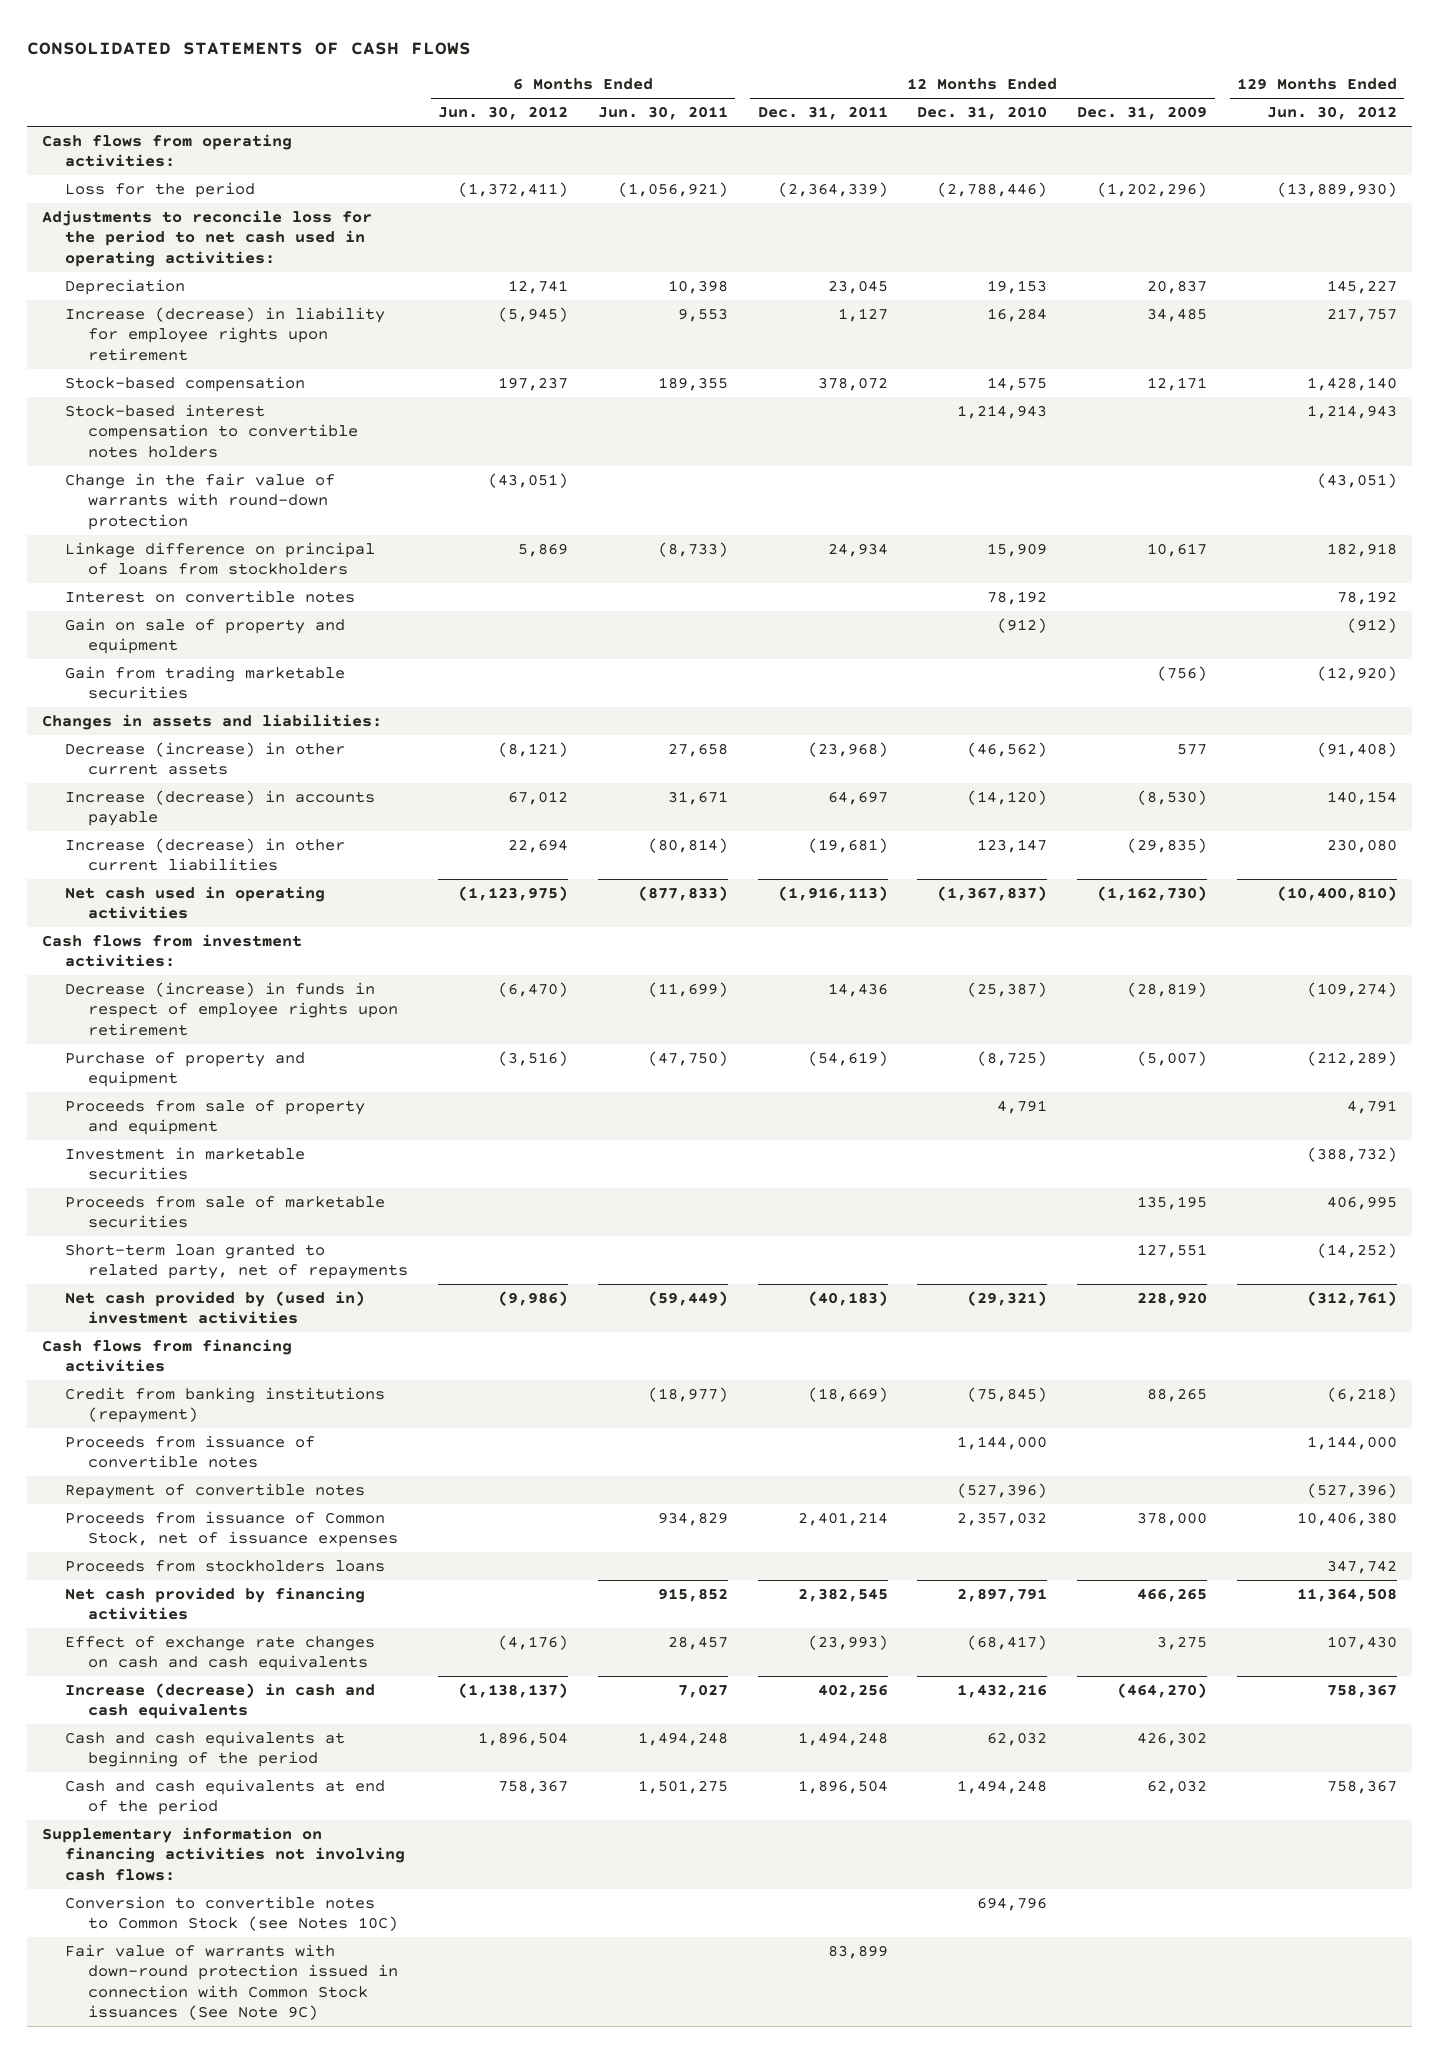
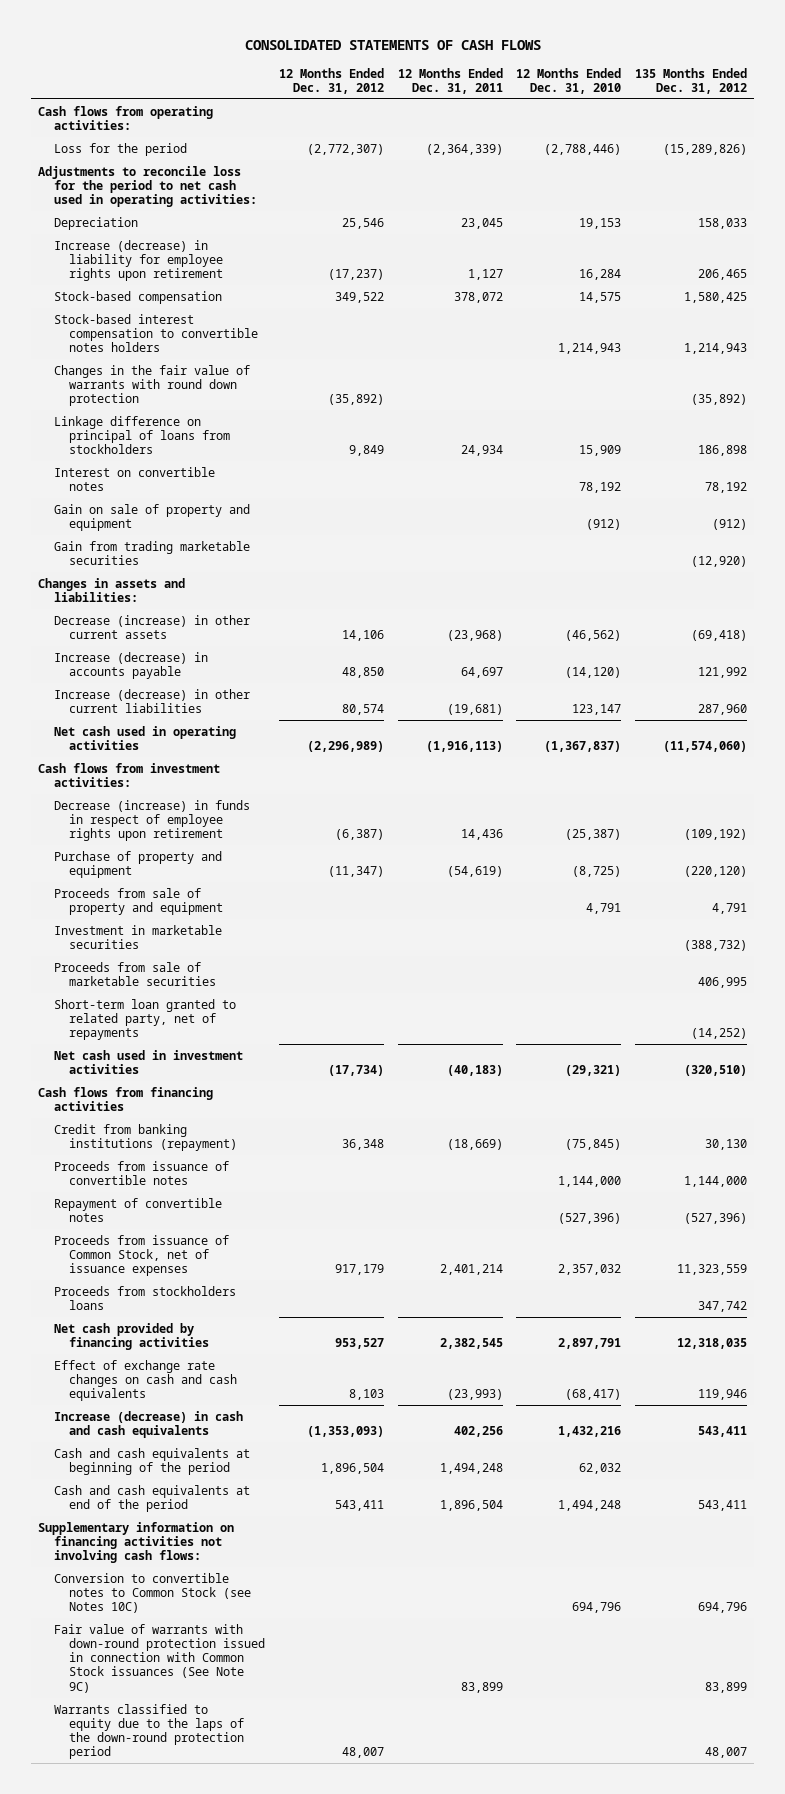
- | 6 Months Ended Jun. 30, 2012 | 6 Months Ended Jun. 30, 2011 | 12 Months Ended Dec. 31, 2011 | 12 Months Ended Dec. 31, 2010 | 12 Months Ended Dec. 31, 2009 | 129 Months Ended Jun. 30, 2012
+ | 12 Months Ended Dec. 31, 2012 | 12 Months Ended Dec. 31, 2011 | 12 Months Ended Dec. 31, 2010 | 135 Months Ended Dec. 31, 2012
- Change in the fair value of warrants with round-down protection | (43,051) | | | | | (43,051)
+ Changes in the fair value of warrants with round down protection | (35,892) | | | (35,892)
- Net cash provided by (used in) investment activities | (9,986) | (59,449) | (40,183) | (29,321) | 228,920 | (312,761)
+ Net cash used in investment activities | (17,734) | (40,183) | (29,321) | (320,510)
+ Warrants classified to equity due to the laps of the down-round protection period | 48,007 | | | 48,007

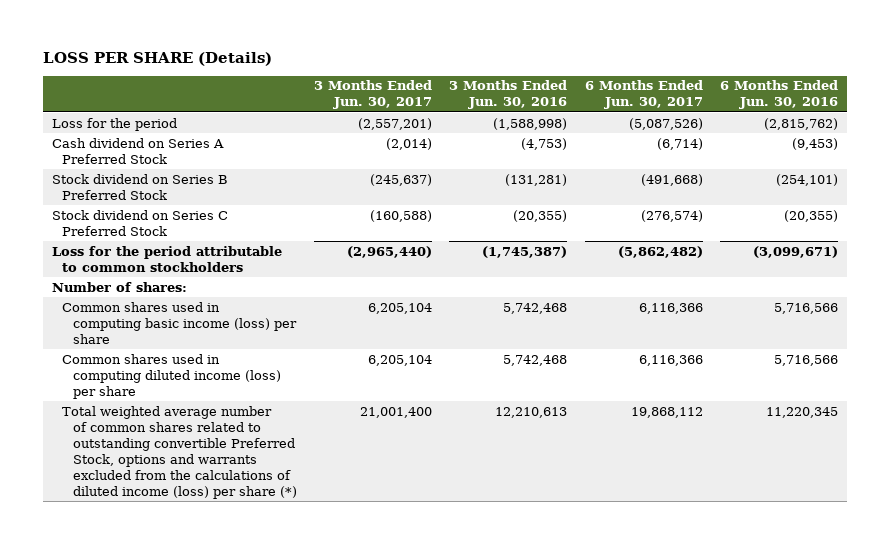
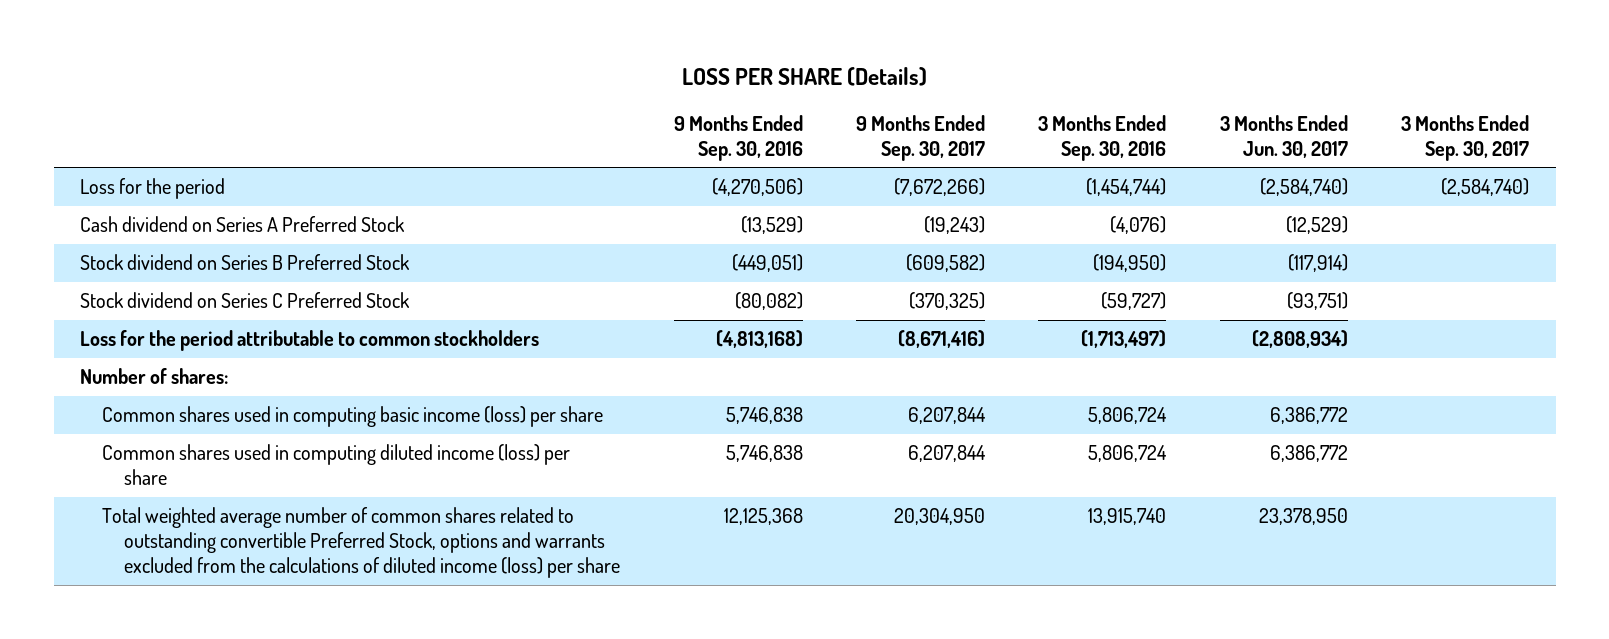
- | 3 Months Ended Jun. 30, 2017 | 3 Months Ended Jun. 30, 2016 | 6 Months Ended Jun. 30, 2017 | 6 Months Ended Jun. 30, 2016
+ | 9 Months Ended Sep. 30, 2016 | 9 Months Ended Sep. 30, 2017 | 3 Months Ended Sep. 30, 2016 | 3 Months Ended Jun. 30, 2017 | 3 Months Ended Sep. 30, 2017
- Loss for the period | (2,557,201) | (1,588,998) | (5,087,526) | (2,815,762)
- Cash dividend on Series A Preferred Stock | (2,014) | (4,753) | (6,714) | (9,453)
- Stock dividend on Series B Preferred Stock | (245,637) | (131,281) | (491,668) | (254,101)
- Stock dividend on Series C Preferred Stock | (160,588) | (20,355) | (276,574) | (20,355)
- Loss for the period attributable to common stockholders | (2,965,440) | (1,745,387) | (5,862,482) | (3,099,671)
+ Loss for the period | (4,270,506) | (7,672,266) | (1,454,744) | (2,584,740) | (2,584,740)
+ Cash dividend on Series A Preferred Stock | (13,529) | (19,243) | (4,076) | (12,529) |
+ Stock dividend on Series B Preferred Stock | (449,051) | (609,582) | (194,950) | (117,914) |
+ Stock dividend on Series C Preferred Stock | (80,082) | (370,325) | (59,727) | (93,751) |
+ Loss for the period attributable to common stockholders | (4,813,168) | (8,671,416) | (1,713,497) | (2,808,934) |
- Common shares used in computing basic income (loss) per share | 6,205,104 | 5,742,468 | 6,116,366 | 5,716,566
- Common shares used in computing diluted income (loss) per share | 6,205,104 | 5,742,468 | 6,116,366 | 5,716,566
- Total weighted average number of common shares related to outstanding convertible Preferred Stock, options and warrants excluded from the calculations of diluted income (loss) per share (*) | 21,001,400 | 12,210,613 | 19,868,112 | 11,220,345
+ Common shares used in computing basic income (loss) per share | 5,746,838 | 6,207,844 | 5,806,724 | 6,386,772 |
+ Common shares used in computing diluted income (loss) per share | 5,746,838 | 6,207,844 | 5,806,724 | 6,386,772 |
+ Total weighted average number of common shares related to outstanding convertible Preferred Stock, options and warrants excluded from the calculations of diluted income (loss) per share | 12,125,368 | 20,304,950 | 13,915,740 | 23,378,950 |

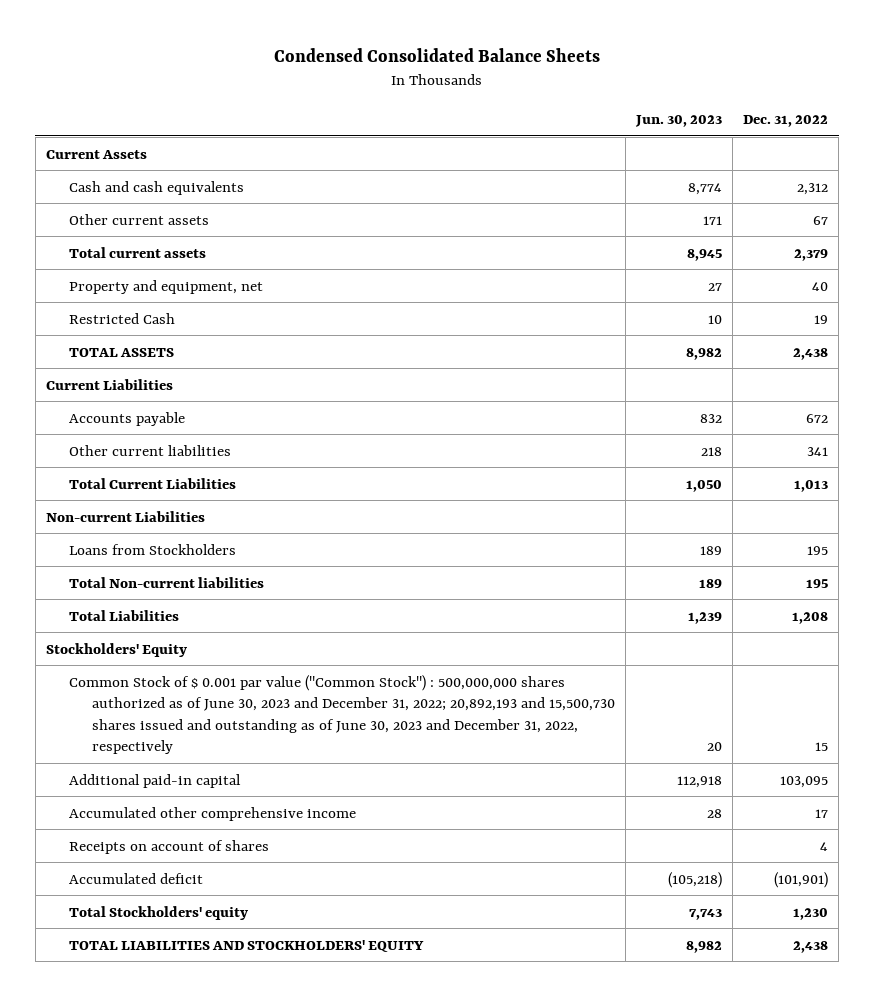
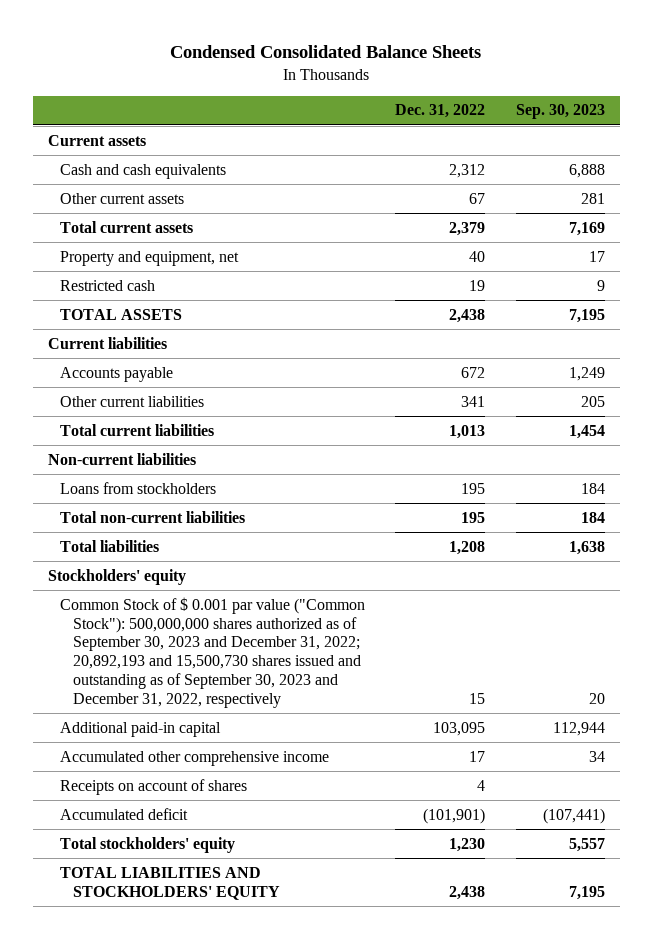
- | Jun. 30, 2023 | Dec. 31, 2022
+ | Dec. 31, 2022 | Sep. 30, 2023
- Current Assets
+ Current assets
- Restricted Cash | 10 | 19
+ Restricted cash | 19 | 9
- Current Liabilities
+ Current liabilities
- Total Current Liabilities | 1,050 | 1,013
- Non-current Liabilities
- Loans from Stockholders | 189 | 195
- Total Non-current liabilities | 189 | 195
- Total Liabilities | 1,239 | 1,208
- Stockholders' Equity
- Common Stock of $ 0.001 par value ("Common Stock") : 500,000,000 shares authorized as of June 30, 2023 and December 31, 2022; 20,892,193 and 15,500,730 shares issued and outstanding as of June 30, 2023 and December 31, 2022, respectively | 20 | 15
+ Total current liabilities | 1,013 | 1,454
+ Non-current liabilities
+ Loans from stockholders | 195 | 184
+ Total non-current liabilities | 195 | 184
+ Total liabilities | 1,208 | 1,638
+ Stockholders' equity
+ Common Stock of $ 0.001 par value ("Common Stock"): 500,000,000 shares authorized as of September 30, 2023 and December 31, 2022; 20,892,193 and 15,500,730 shares issued and outstanding as of September 30, 2023 and December 31, 2022, respectively | 15 | 20
- Total Stockholders' equity | 7,743 | 1,230
+ Total stockholders' equity | 1,230 | 5,557

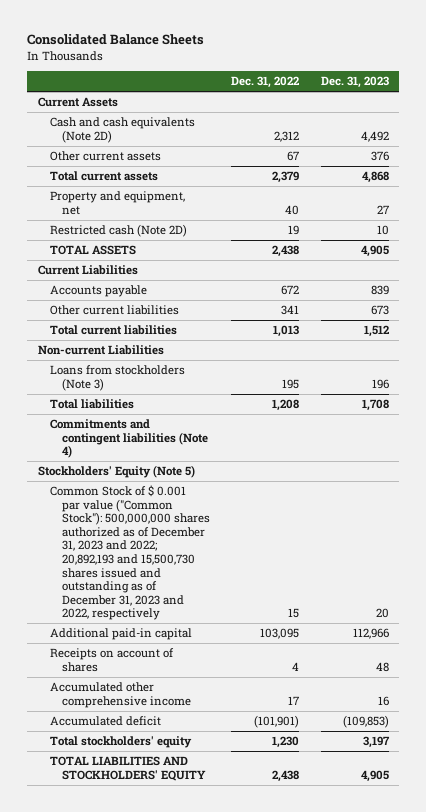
- Condensed Consolidated Balance Sheets
+ Consolidated Balance Sheets
- | Dec. 31, 2022 | Sep. 30, 2023
+ | Dec. 31, 2022 | Dec. 31, 2023
- Current assets
- Cash and cash equivalents | 2,312 | 6,888
+ Current Assets
+ Cash and cash equivalents (Note 2D) | 2,312 | 4,492
- Restricted cash | 19 | 9
+ Restricted cash (Note 2D) | 19 | 10
- Current liabilities
+ Current Liabilities
- Non-current liabilities
- Loans from stockholders | 195 | 184
- Total non-current liabilities | 195 | 184
+ Non-current Liabilities
+ Loans from stockholders (Note 3) | 195 | 196
- Stockholders' equity
- Common Stock of $ 0.001 par value ("Common Stock"): 500,000,000 shares authorized as of September 30, 2023 and December 31, 2022; 20,892,193 and 15,500,730 shares issued and outstanding as of September 30, 2023 and December 31, 2022, respectively | 15 | 20
+ Commitments and contingent liabilities (Note 4)
+ Stockholders' Equity (Note 5)
+ Common Stock of $ 0.001 par value ("Common Stock"): 500,000,000 shares authorized as of December 31, 2023 and 2022; 20,892,193 and 15,500,730 shares issued and outstanding as of December 31, 2023 and 2022, respectively | 15 | 20
moved down: Accumulated other comprehensive income | 17 | 16

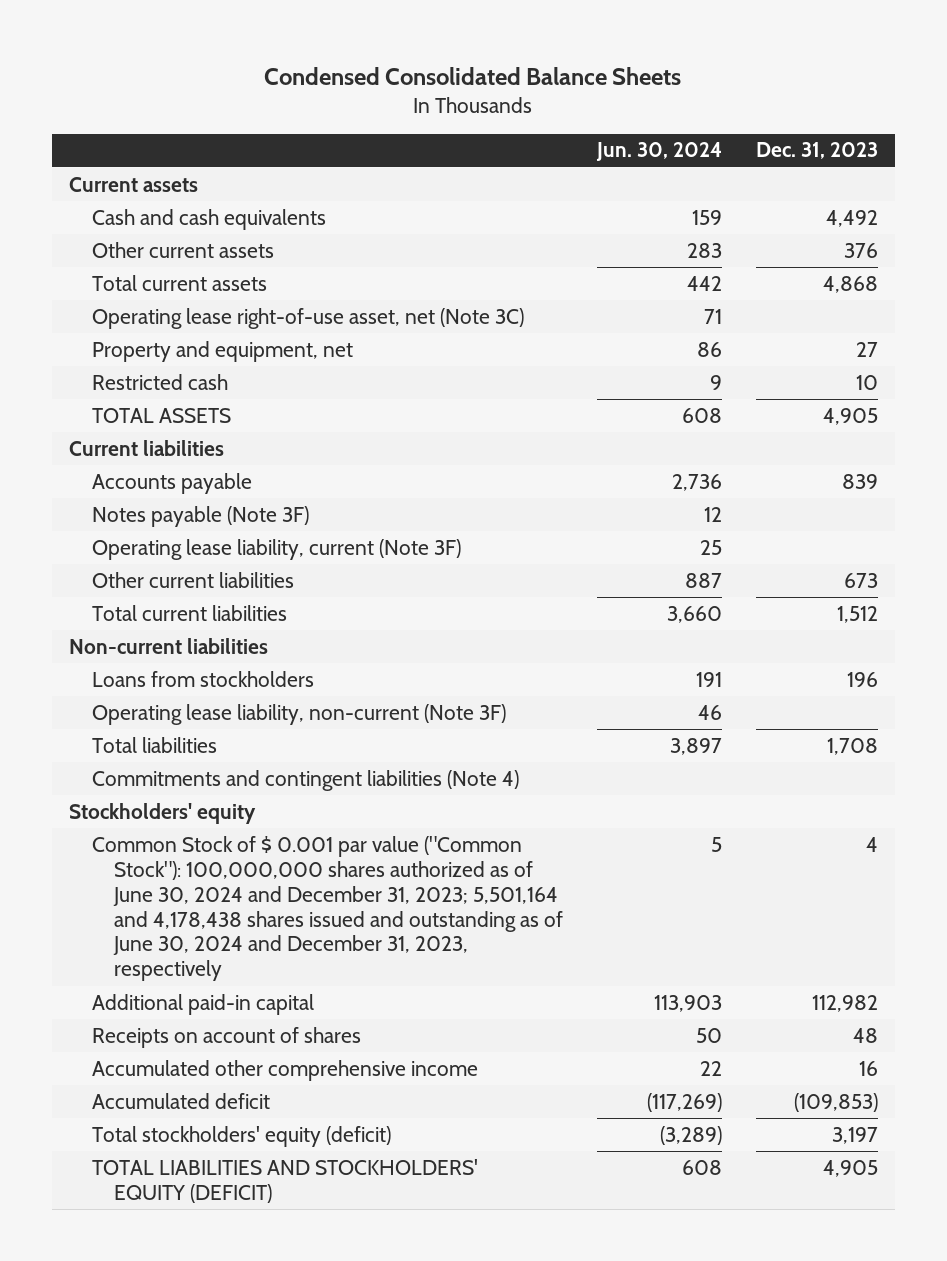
- Consolidated Balance Sheets
+ Condensed Consolidated Balance Sheets
- | Dec. 31, 2022 | Dec. 31, 2023
+ | Jun. 30, 2024 | Dec. 31, 2023
- Current Assets
- Cash and cash equivalents (Note 2D) | 2,312 | 4,492
+ Current assets
+ Cash and cash equivalents | 159 | 4,492
+ Operating lease right-of-use asset, net (Note 3C) | 71 |
- Restricted cash (Note 2D) | 19 | 10
+ Restricted cash | 9 | 10
- Current Liabilities
+ Current liabilities
+ Notes payable (Note 3F) | 12 |
+ Operating lease liability, current (Note 3F) | 25 |
- Non-current Liabilities
- Loans from stockholders (Note 3) | 195 | 196
+ Non-current liabilities
+ Loans from stockholders | 191 | 196
+ Operating lease liability, non-current (Note 3F) | 46 |
- Stockholders' Equity (Note 5)
- Common Stock of $ 0.001 par value ("Common Stock"): 500,000,000 shares authorized as of December 31, 2023 and 2022; 20,892,193 and 15,500,730 shares issued and outstanding as of December 31, 2023 and 2022, respectively | 15 | 20
- Additional paid-in capital | 103,095 | 112,966
+ Stockholders' equity
+ Common Stock of $ 0.001 par value ("Common Stock"): 100,000,000 shares authorized as of June 30, 2024 and December 31, 2023; 5,501,164 and 4,178,438 shares issued and outstanding as of June 30, 2024 and December 31, 2023, respectively | 5 | 4
+ Additional paid-in capital | 113,903 | 112,982
- Total stockholders' equity | 1,230 | 3,197
- TOTAL LIABILITIES AND STOCKHOLDERS' EQUITY | 2,438 | 4,905
+ Total stockholders' equity (deficit) | (3,289) | 3,197
+ TOTAL LIABILITIES AND STOCKHOLDERS' EQUITY (DEFICIT) | 608 | 4,905

